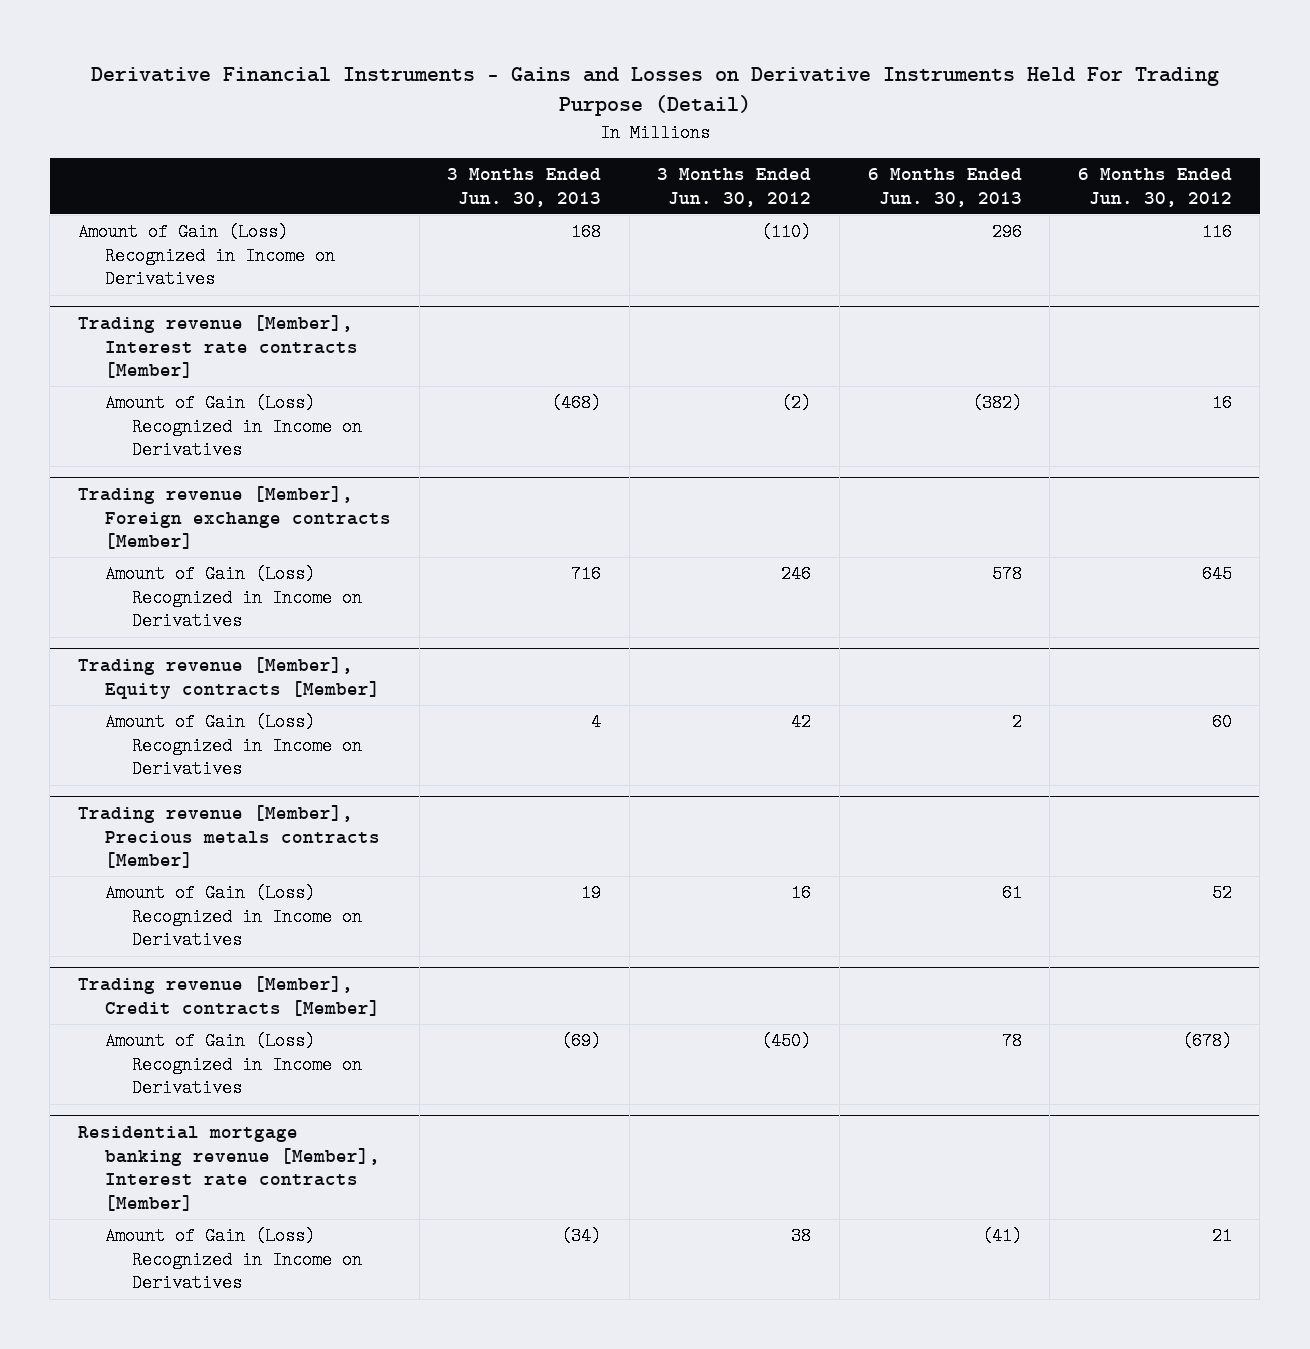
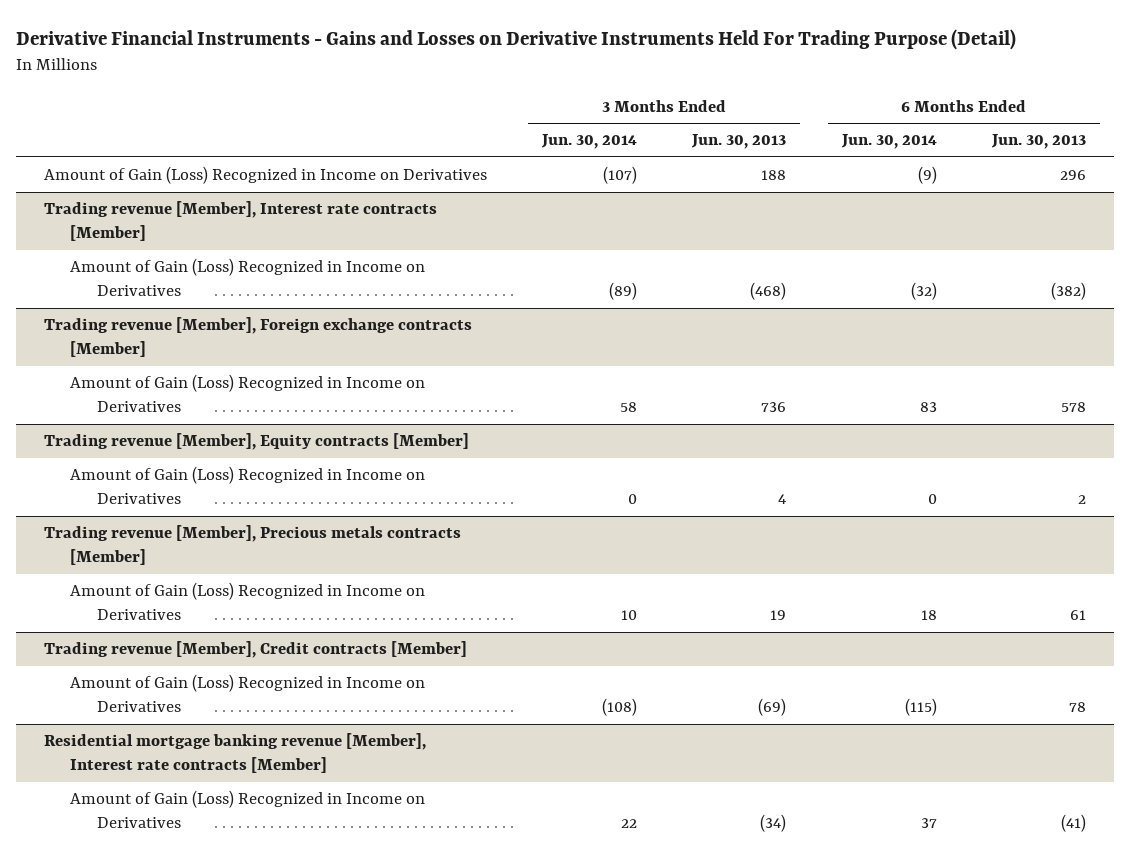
- | 3 Months Ended Jun. 30, 2013 | 3 Months Ended Jun. 30, 2012 | 6 Months Ended Jun. 30, 2013 | 6 Months Ended Jun. 30, 2012
+ | 3 Months Ended Jun. 30, 2014 | 3 Months Ended Jun. 30, 2013 | 6 Months Ended Jun. 30, 2014 | 6 Months Ended Jun. 30, 2013
- Amount of Gain (Loss) Recognized in Income on Derivatives | 168 | (110) | 296 | 116
+ Amount of Gain (Loss) Recognized in Income on Derivatives | (107) | 188 | (9) | 296
@ Trading revenue [Member], Foreign exchange contracts [Member]
- Amount of Gain (Loss) Recognized in Income on Derivatives | 716 | 246 | 578 | 645
+ Amount of Gain (Loss) Recognized in Income on Derivatives | 58 | 736 | 83 | 578

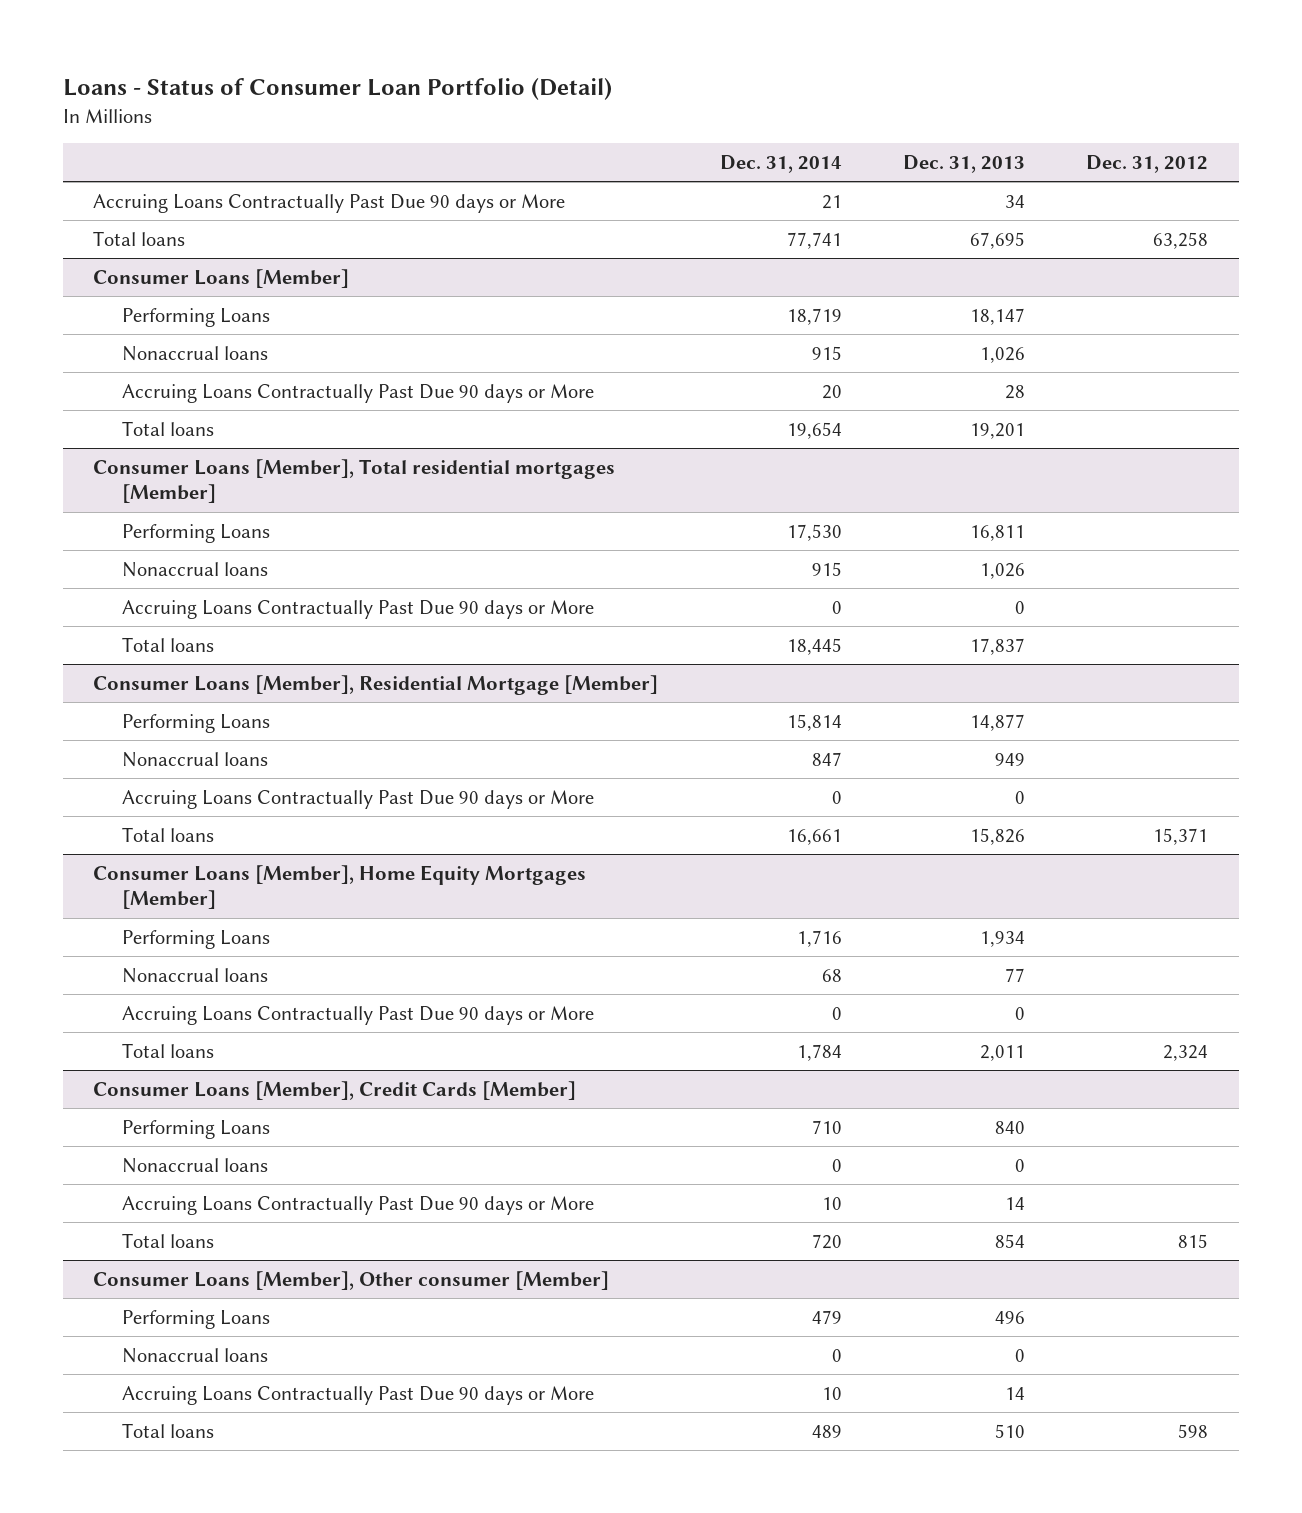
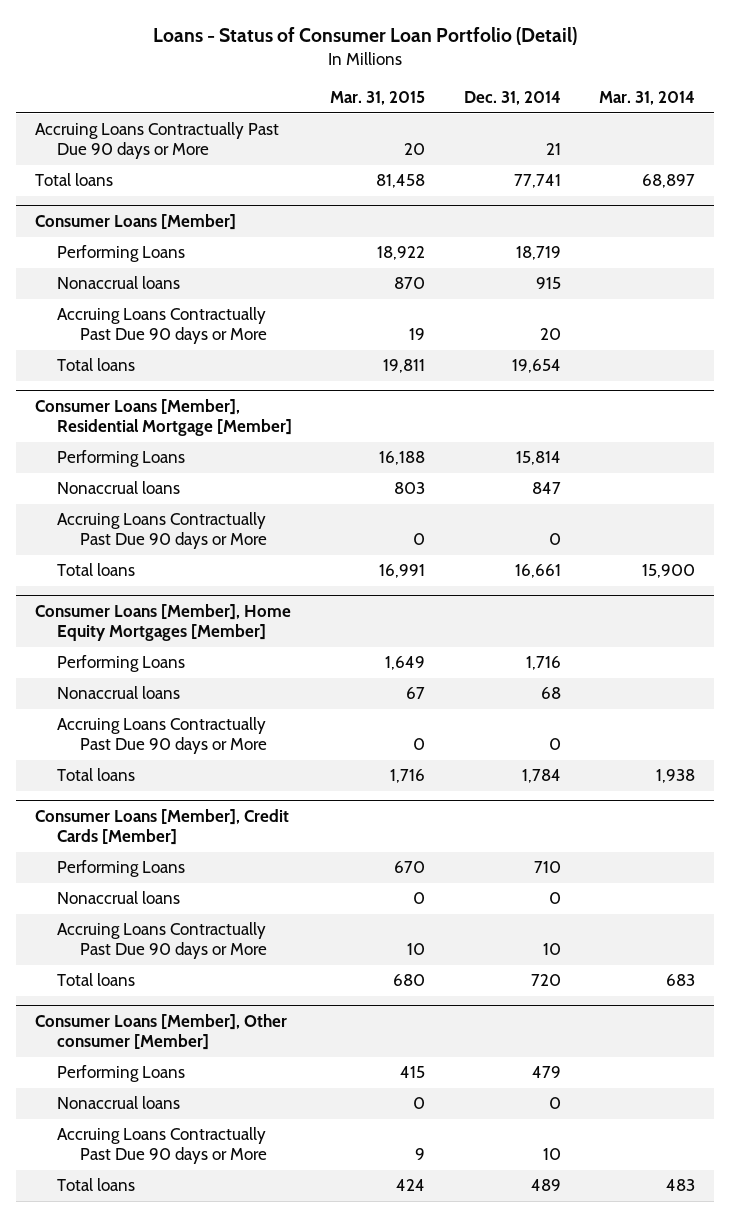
- | Dec. 31, 2014 | Dec. 31, 2013 | Dec. 31, 2012
+ | Mar. 31, 2015 | Dec. 31, 2014 | Mar. 31, 2014
- Consumer Loans [Member], Total residential mortgages [Member]
- Performing Loans | 17,530 | 16,811 |
- Nonaccrual loans | 915 | 1,026 |
- Accruing Loans Contractually Past Due 90 days or More | 0 | 0 |
- Total loans | 18,445 | 17,837 |

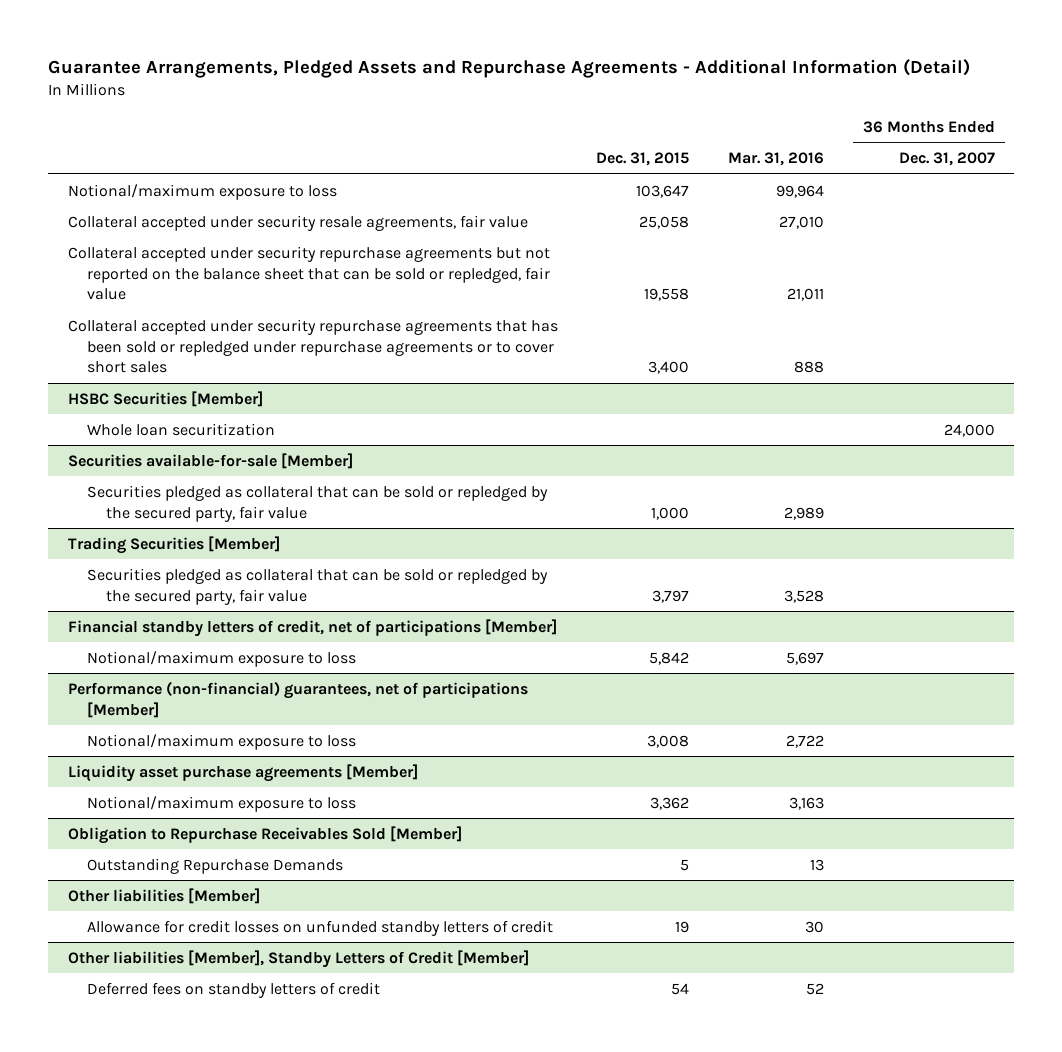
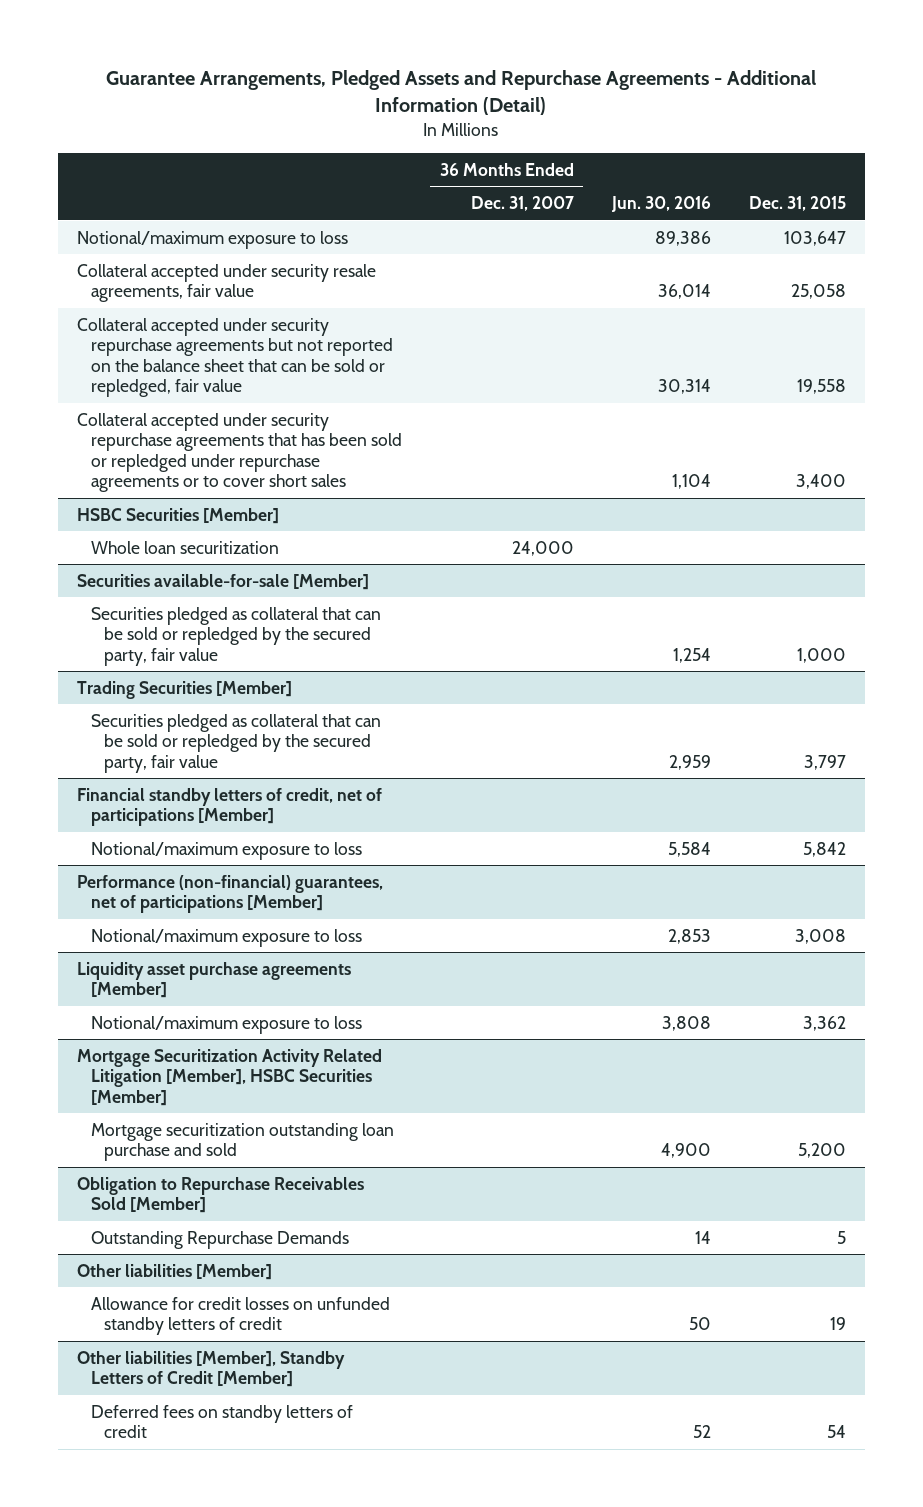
- | Dec. 31, 2015 | Mar. 31, 2016 | 36 Months Ended Dec. 31, 2007
+ | 36 Months Ended Dec. 31, 2007 | Jun. 30, 2016 | Dec. 31, 2015
+ Mortgage Securitization Activity Related Litigation [Member], HSBC Securities [Member]
+ Mortgage securitization outstanding loan purchase and sold | | 4,900 | 5,200

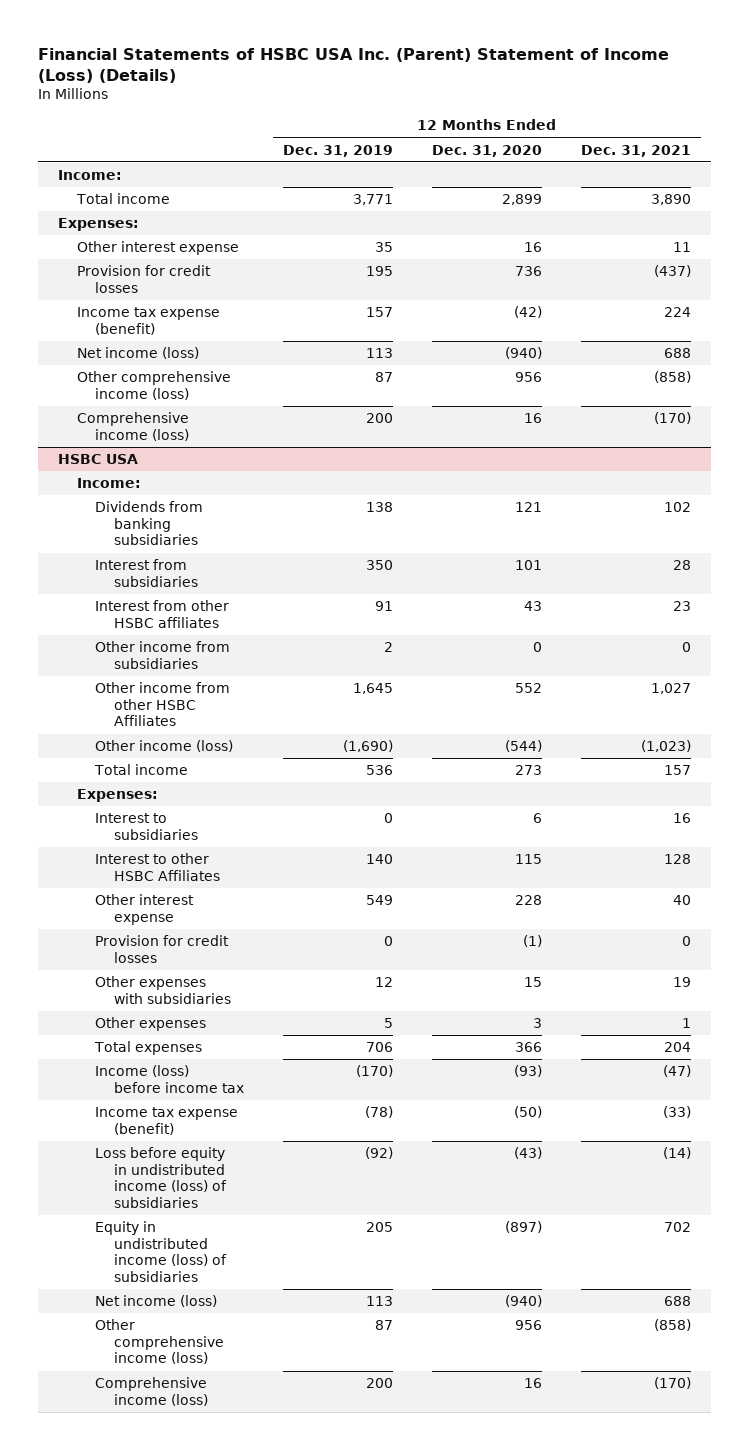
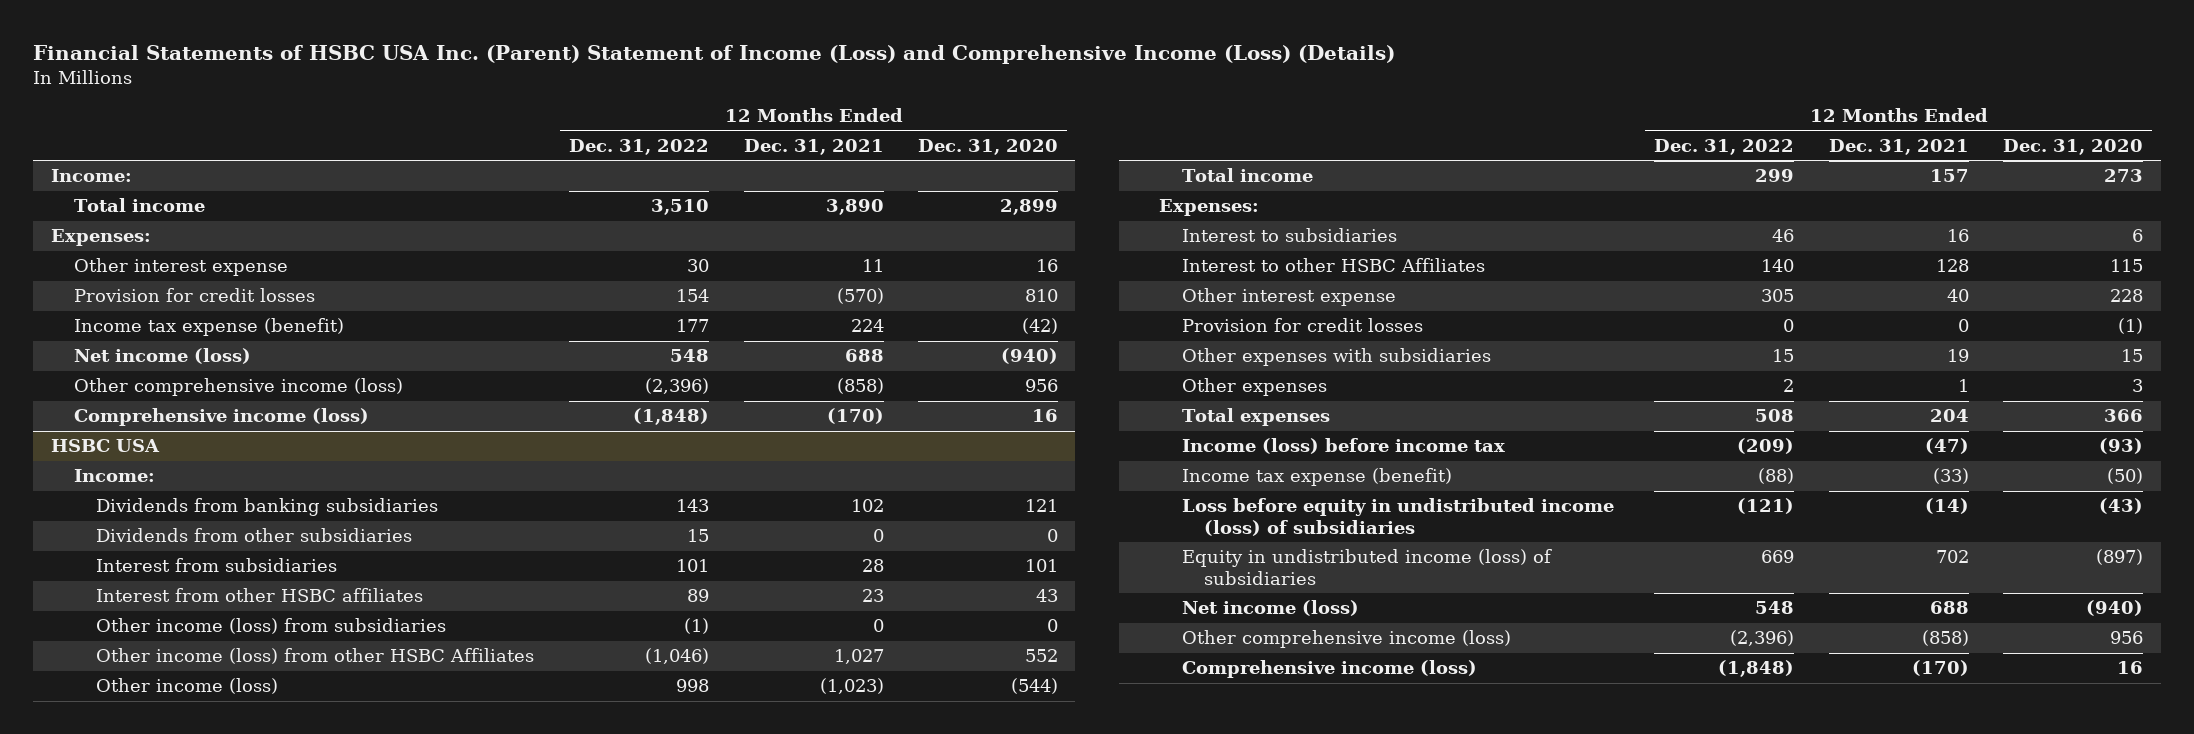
- Financial Statements of HSBC USA Inc. (Parent) Statement of Income (Loss) (Details)
+ Financial Statements of HSBC USA Inc. (Parent) Statement of Income (Loss) and Comprehensive Income (Loss) (Details)
- | 12 Months Ended Dec. 31, 2019 | 12 Months Ended Dec. 31, 2020 | 12 Months Ended Dec. 31, 2021
+ | 12 Months Ended Dec. 31, 2022 | 12 Months Ended Dec. 31, 2021 | 12 Months Ended Dec. 31, 2020
- Provision for credit losses | 195 | 736 | (437)
+ Provision for credit losses | 154 | (570) | 810
@ HSBC USA
+ Dividends from other subsidiaries | 15 | 0 | 0
- Other income from subsidiaries | 2 | 0 | 0
- Other income from other HSBC Affiliates | 1,645 | 552 | 1,027
+ Other income (loss) from subsidiaries | (1) | 0 | 0
+ Other income (loss) from other HSBC Affiliates | (1,046) | 1,027 | 552

